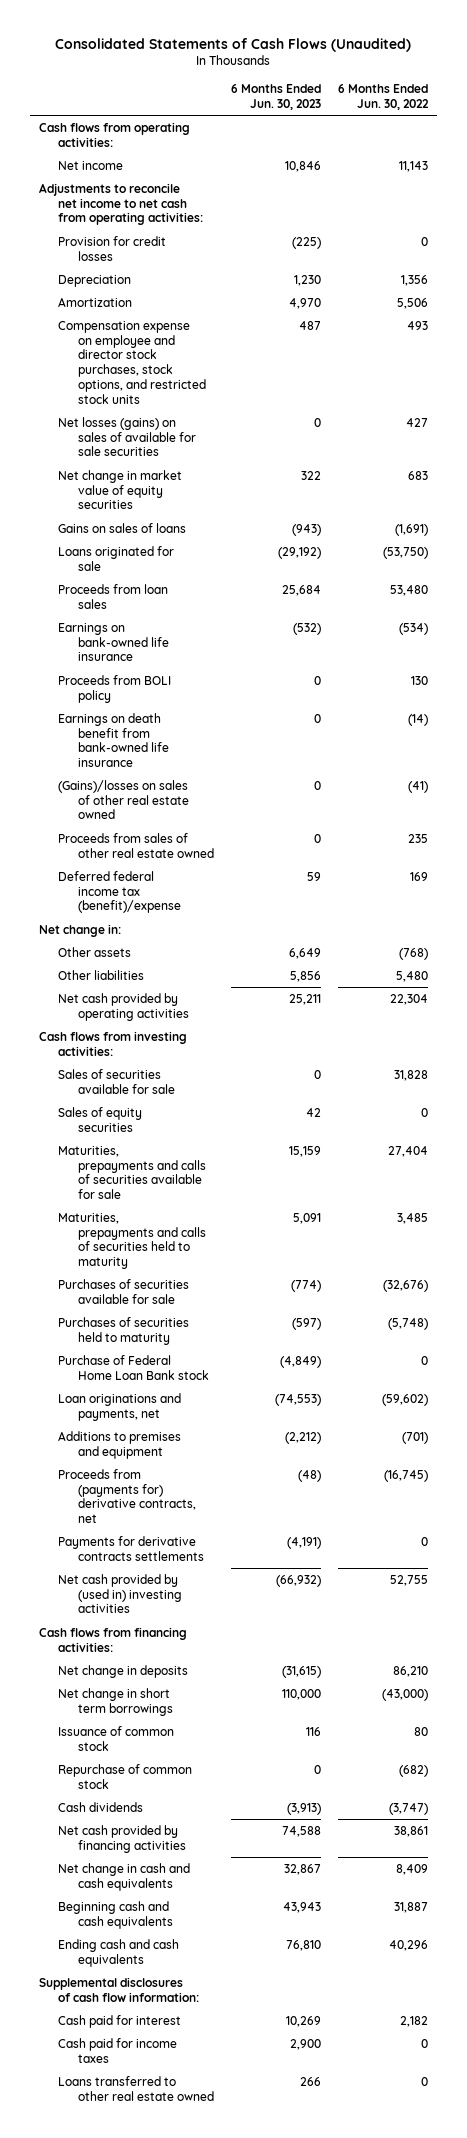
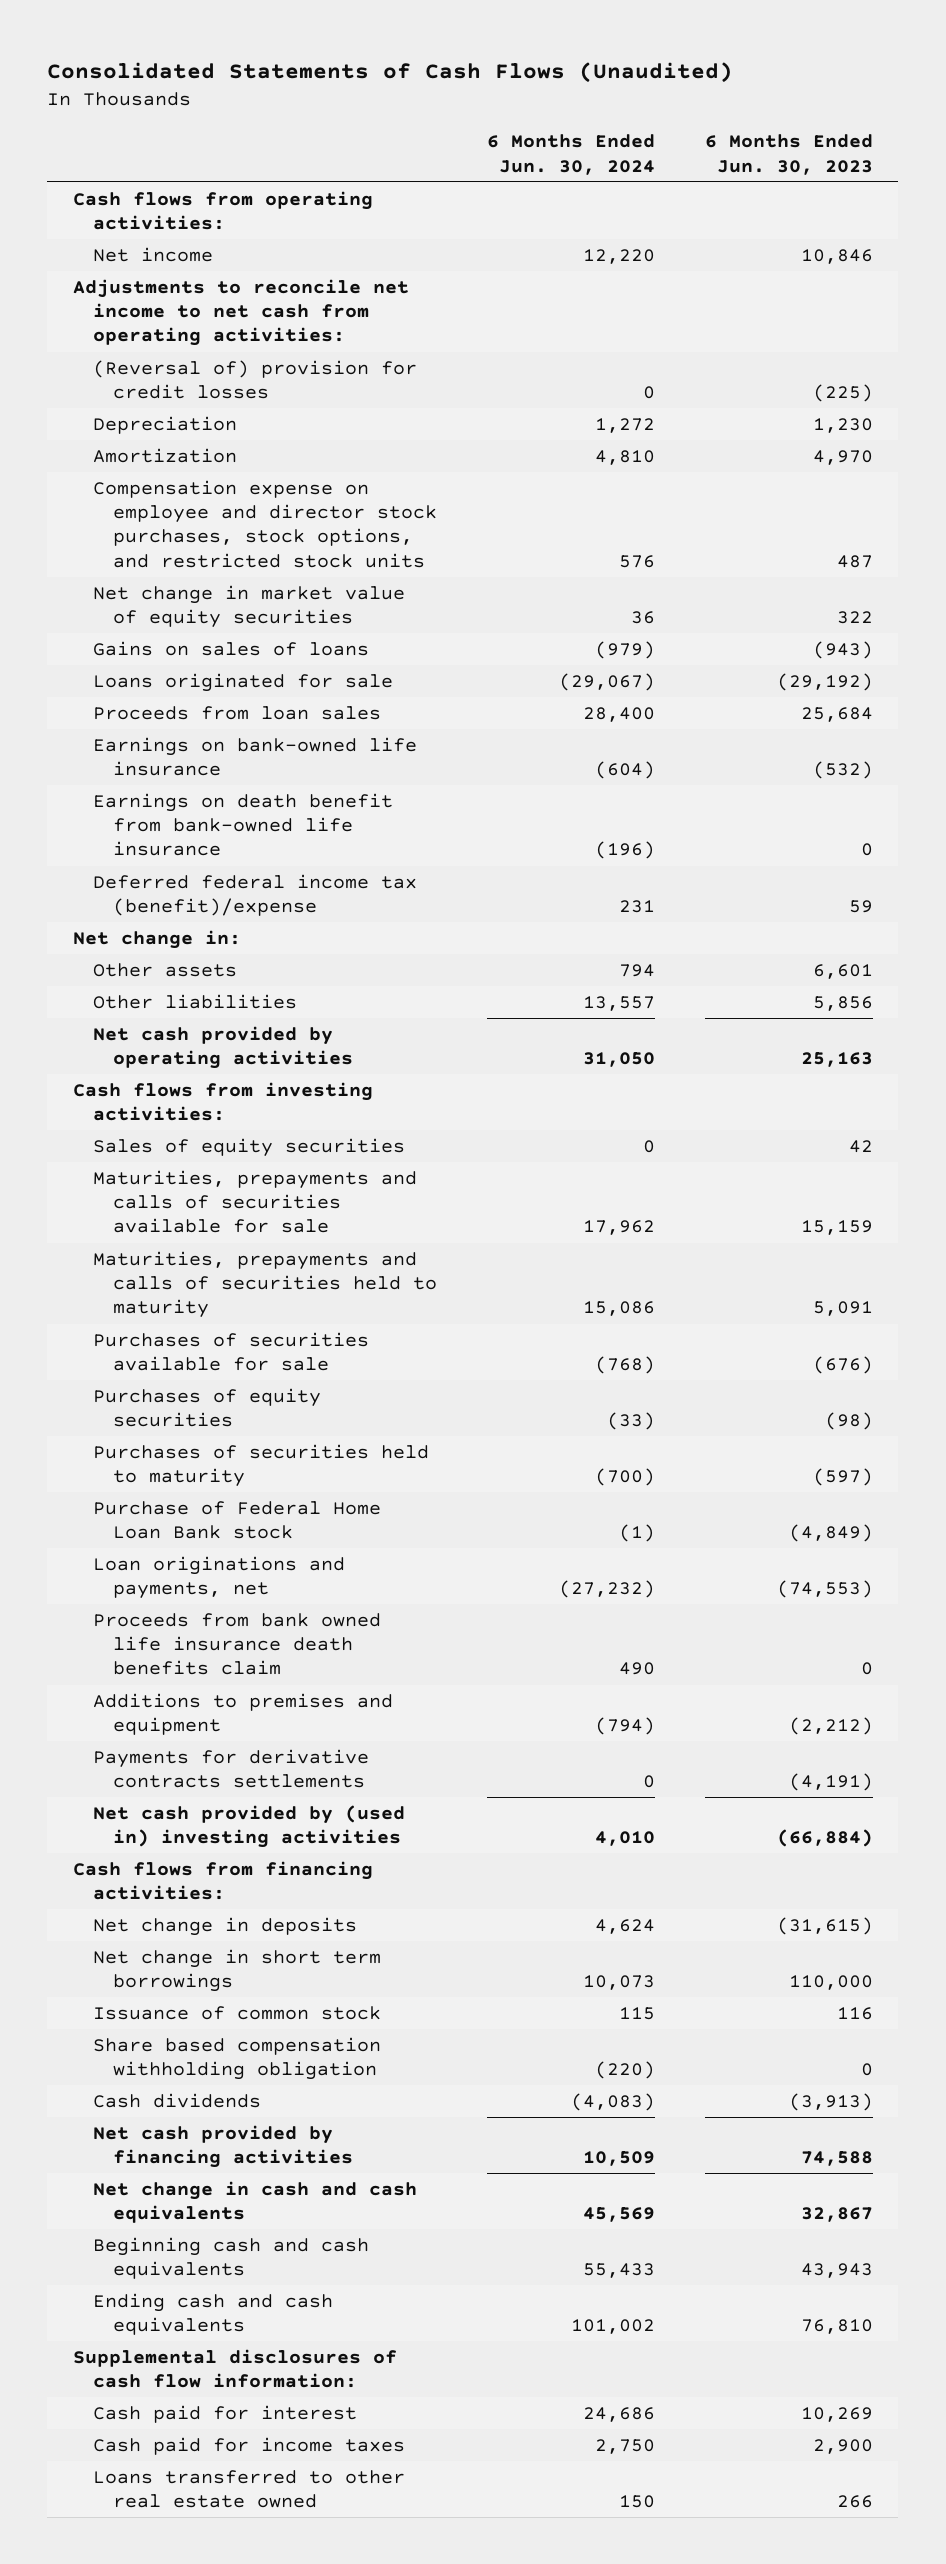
- | 6 Months Ended Jun. 30, 2023 | 6 Months Ended Jun. 30, 2022
+ | 6 Months Ended Jun. 30, 2024 | 6 Months Ended Jun. 30, 2023
- Provision for credit losses | (225) | 0
+ (Reversal of) provision for credit losses | 0 | (225)
- Net losses (gains) on sales of available for sale securities | 0 | 427
- Proceeds from BOLI policy | 0 | 130
- (Gains)/losses on sales of other real estate owned | 0 | (41)
- Proceeds from sales of other real estate owned | 0 | 235
- Other assets | 6,649 | (768)
+ Other assets | 794 | 6,601
- Net cash provided by operating activities | 25,211 | 22,304
+ Net cash provided by operating activities | 31,050 | 25,163
- Sales of securities available for sale | 0 | 31,828
- Purchases of securities available for sale | (774) | (32,676)
+ Purchases of securities available for sale | (768) | (676)
+ Purchases of equity securities | (33) | (98)
+ Proceeds from bank owned life insurance death benefits claim | 490 | 0
- Proceeds from (payments for) derivative contracts, net | (48) | (16,745)
- Net cash provided by (used in) investing activities | (66,932) | 52,755
+ Net cash provided by (used in) investing activities | 4,010 | (66,884)
- Repurchase of common stock | 0 | (682)
+ Share based compensation withholding obligation | (220) | 0

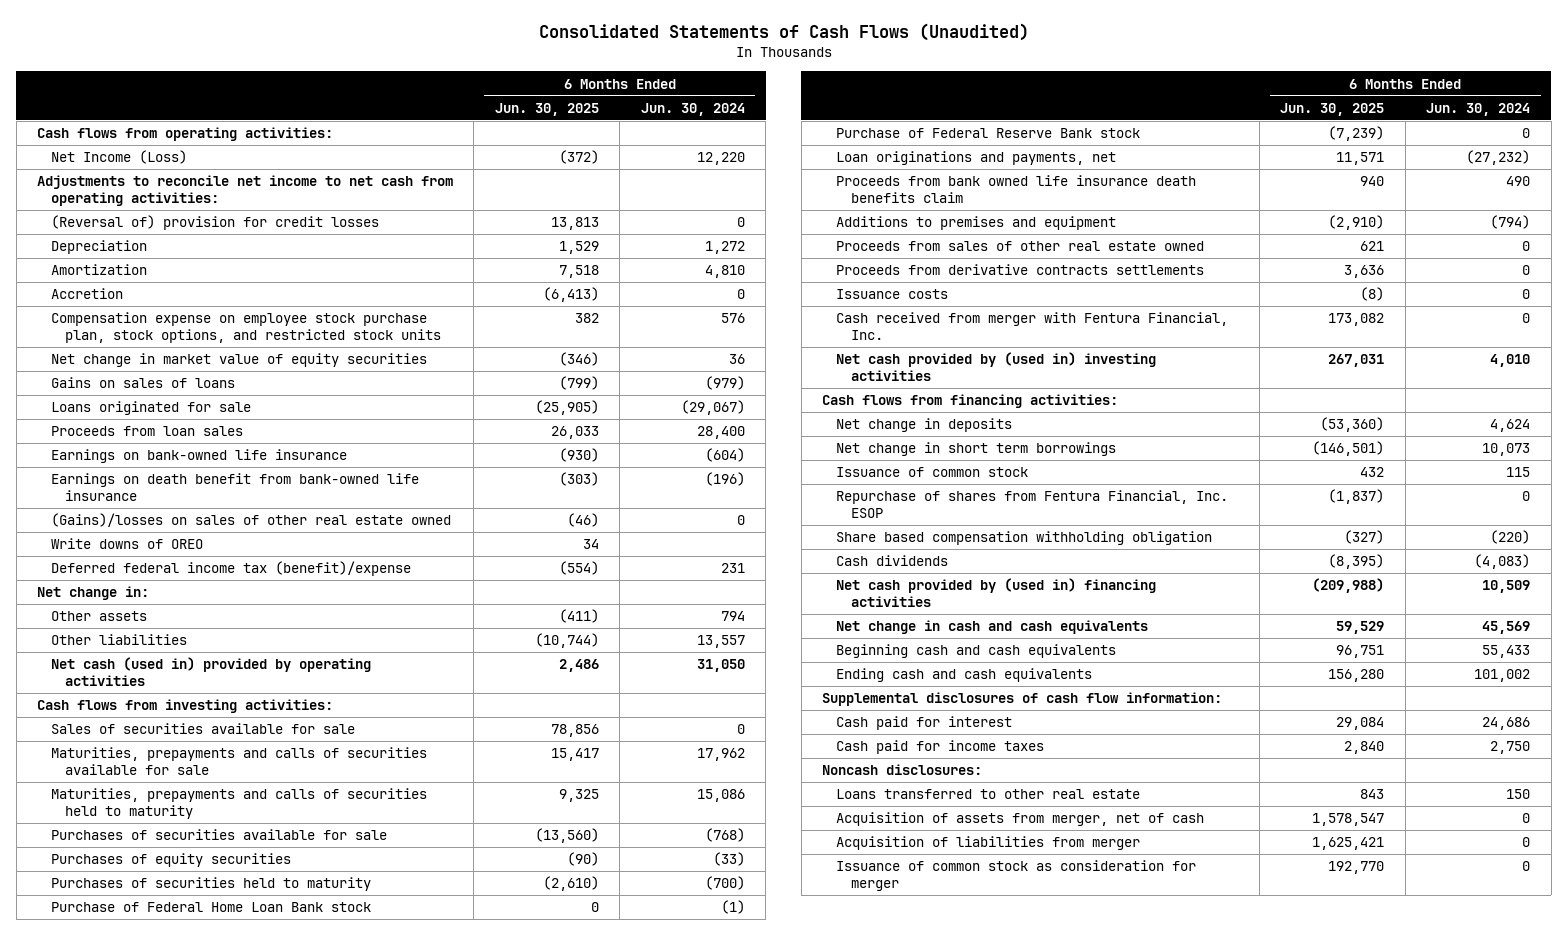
- | 6 Months Ended Jun. 30, 2024 | 6 Months Ended Jun. 30, 2023
+ | 6 Months Ended Jun. 30, 2025 | 6 Months Ended Jun. 30, 2024
- Net income | 12,220 | 10,846
+ Net Income (Loss) | (372) | 12,220
- Compensation expense on employee and director stock purchases, stock options, and restricted stock units | 576 | 487
+ Accretion | (6,413) | 0
+ Compensation expense on employee stock purchase plan, stock options, and restricted stock units | 382 | 576
+ (Gains)/losses on sales of other real estate owned | (46) | 0
+ Write downs of OREO | 34 |
- Net cash provided by operating activities | 31,050 | 25,163
+ Net cash (used in) provided by operating activities | 2,486 | 31,050
- Sales of equity securities | 0 | 42
+ Sales of securities available for sale | 78,856 | 0
+ Purchase of Federal Reserve Bank stock | (7,239) | 0
- Payments for derivative contracts settlements | 0 | (4,191)
+ Proceeds from sales of other real estate owned | 621 | 0
+ Proceeds from derivative contracts settlements | 3,636 | 0
+ Issuance costs | (8) | 0
+ Cash received from merger with Fentura Financial, Inc. | 173,082 | 0
+ Repurchase of shares from Fentura Financial, Inc. ESOP | (1,837) | 0
- Net cash provided by financing activities | 10,509 | 74,588
+ Net cash provided by (used in) financing activities | (209,988) | 10,509
- Loans transferred to other real estate owned | 150 | 266
+ Noncash disclosures:
+ Loans transferred to other real estate | 843 | 150
+ Acquisition of assets from merger, net of cash | 1,578,547 | 0
+ Acquisition of liabilities from merger | 1,625,421 | 0
+ Issuance of common stock as consideration for merger | 192,770 | 0

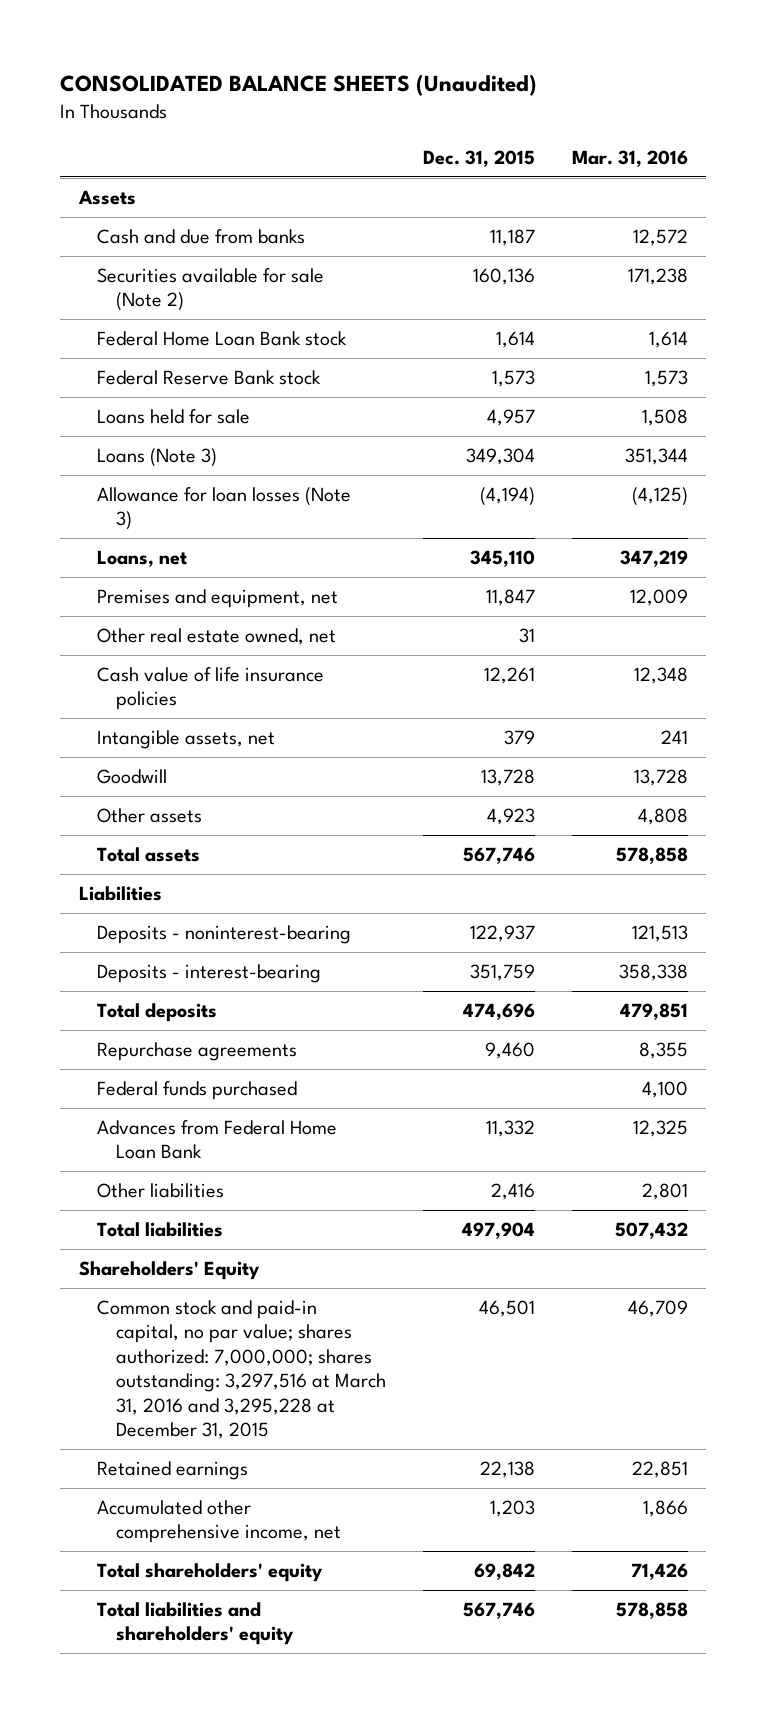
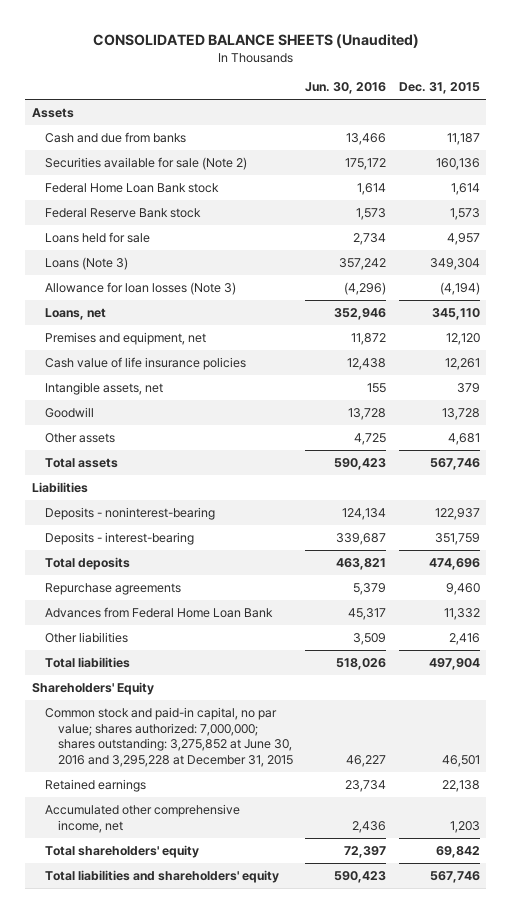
- | Dec. 31, 2015 | Mar. 31, 2016
+ | Jun. 30, 2016 | Dec. 31, 2015
- Premises and equipment, net | 11,847 | 12,009
- Other real estate owned, net | 31 |
+ Premises and equipment, net | 11,872 | 12,120
- Other assets | 4,923 | 4,808
+ Other assets | 4,725 | 4,681
- Federal funds purchased | | 4,100
- Common stock and paid-in capital, no par value; shares authorized: 7,000,000; shares outstanding: 3,297,516 at March 31, 2016 and 3,295,228 at December 31, 2015 | 46,501 | 46,709
+ Common stock and paid-in capital, no par value; shares authorized: 7,000,000; shares outstanding: 3,275,852 at June 30, 2016 and 3,295,228 at December 31, 2015 | 46,227 | 46,501

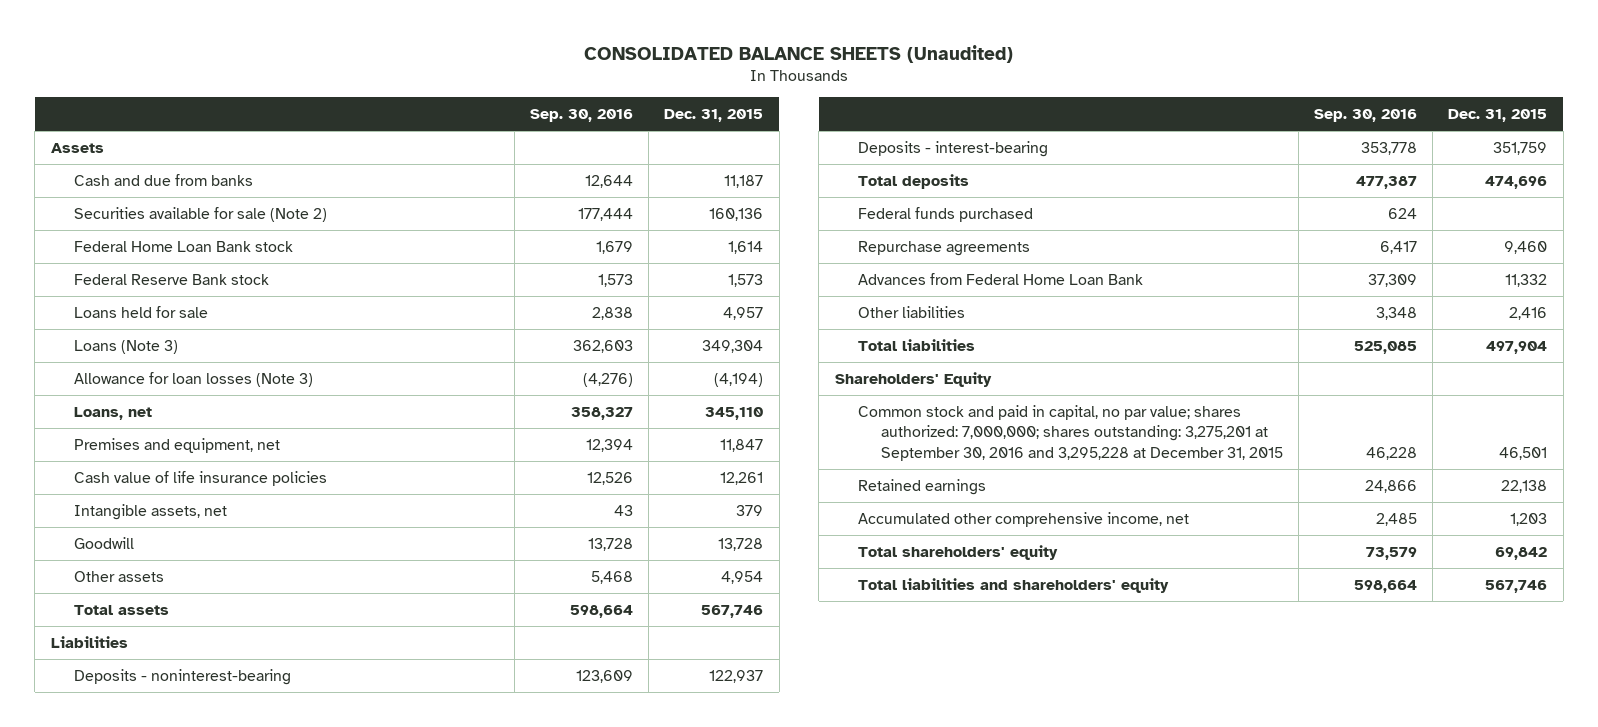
- | Jun. 30, 2016 | Dec. 31, 2015
+ | Sep. 30, 2016 | Dec. 31, 2015
- Premises and equipment, net | 11,872 | 12,120
+ Premises and equipment, net | 12,394 | 11,847
- Other assets | 4,725 | 4,681
+ Other assets | 5,468 | 4,954
+ Federal funds purchased | 624 |
- Common stock and paid-in capital, no par value; shares authorized: 7,000,000; shares outstanding: 3,275,852 at June 30, 2016 and 3,295,228 at December 31, 2015 | 46,227 | 46,501
+ Common stock and paid in capital, no par value; shares authorized: 7,000,000; shares outstanding: 3,275,201 at September 30, 2016 and 3,295,228 at December 31, 2015 | 46,228 | 46,501

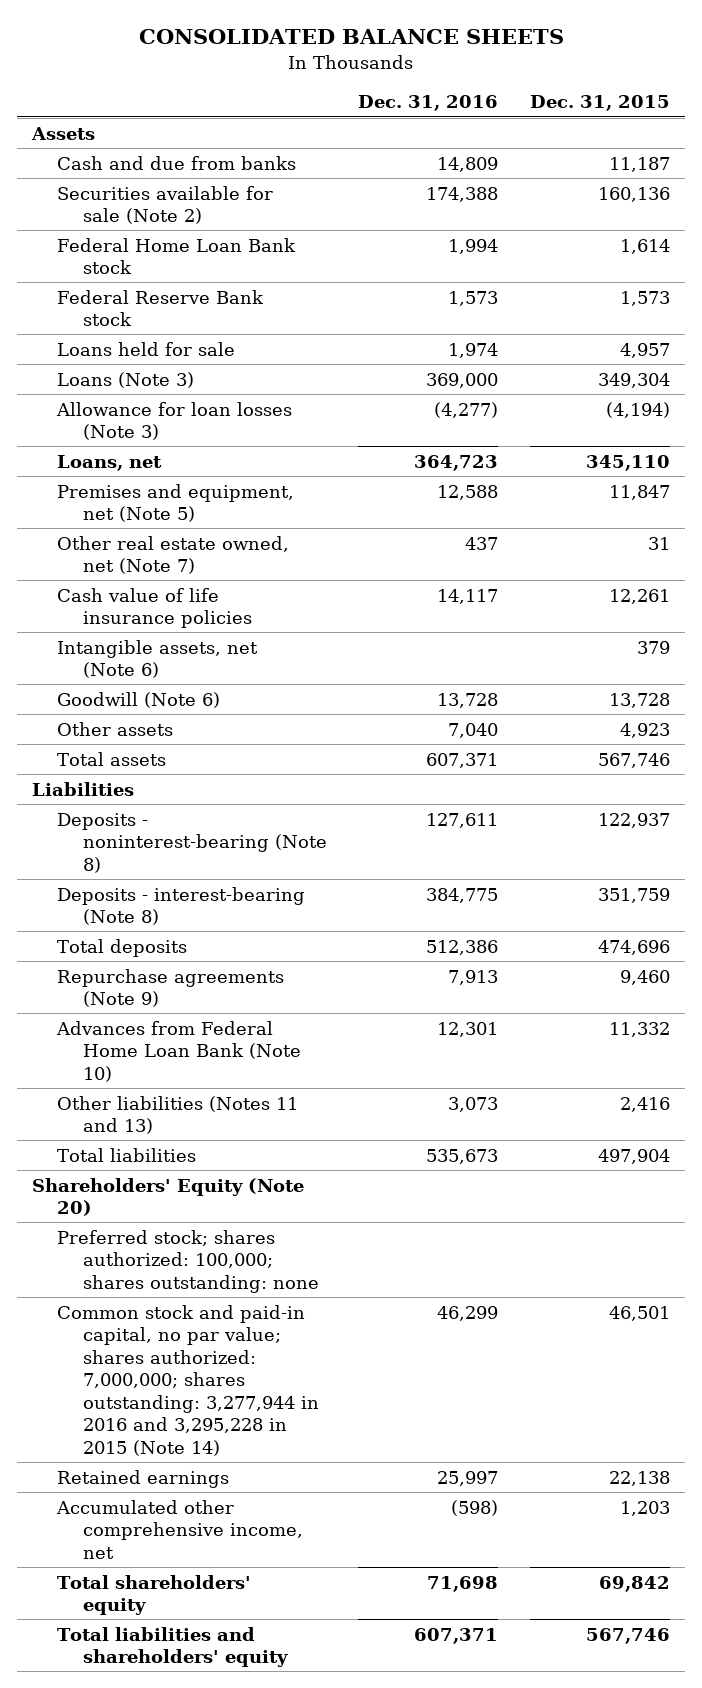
- CONSOLIDATED BALANCE SHEETS (Unaudited)
+ CONSOLIDATED BALANCE SHEETS
- | Sep. 30, 2016 | Dec. 31, 2015
+ | Dec. 31, 2016 | Dec. 31, 2015
- Premises and equipment, net | 12,394 | 11,847
+ Premises and equipment, net (Note 5) | 12,588 | 11,847
+ Other real estate owned, net (Note 7) | 437 | 31
- Intangible assets, net | 43 | 379
- Goodwill | 13,728 | 13,728
- Other assets | 5,468 | 4,954
+ Intangible assets, net (Note 6) | | 379
+ Goodwill (Note 6) | 13,728 | 13,728
+ Other assets | 7,040 | 4,923
- Deposits - noninterest-bearing | 123,609 | 122,937
- Deposits - interest-bearing | 353,778 | 351,759
+ Deposits - noninterest-bearing (Note 8) | 127,611 | 122,937
+ Deposits - interest-bearing (Note 8) | 384,775 | 351,759
- Federal funds purchased | 624 |
- Repurchase agreements | 6,417 | 9,460
- Advances from Federal Home Loan Bank | 37,309 | 11,332
- Other liabilities | 3,348 | 2,416
+ Repurchase agreements (Note 9) | 7,913 | 9,460
+ Advances from Federal Home Loan Bank (Note 10) | 12,301 | 11,332
+ Other liabilities (Notes 11 and 13) | 3,073 | 2,416
- Shareholders' Equity
- Common stock and paid in capital, no par value; shares authorized: 7,000,000; shares outstanding: 3,275,201 at September 30, 2016 and 3,295,228 at December 31, 2015 | 46,228 | 46,501
+ Shareholders' Equity (Note 20)
+ Preferred stock; shares authorized: 100,000; shares outstanding: none
+ Common stock and paid-in capital, no par value; shares authorized: 7,000,000; shares outstanding: 3,277,944 in 2016 and 3,295,228 in 2015 (Note 14) | 46,299 | 46,501

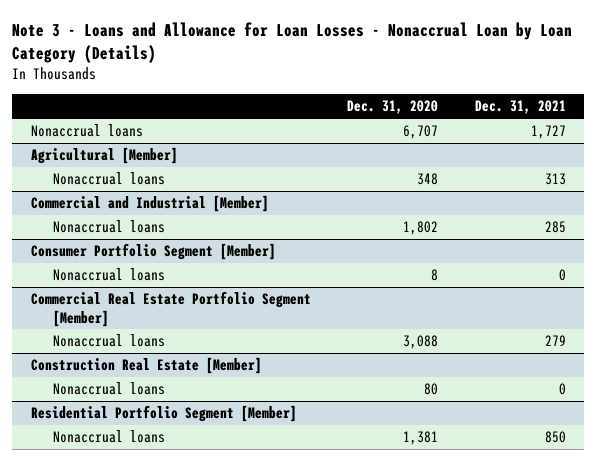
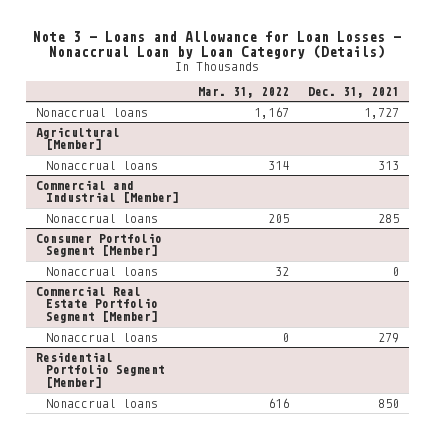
- | Dec. 31, 2020 | Dec. 31, 2021
+ | Mar. 31, 2022 | Dec. 31, 2021
- Construction Real Estate [Member]
- Nonaccrual loans | 80 | 0

